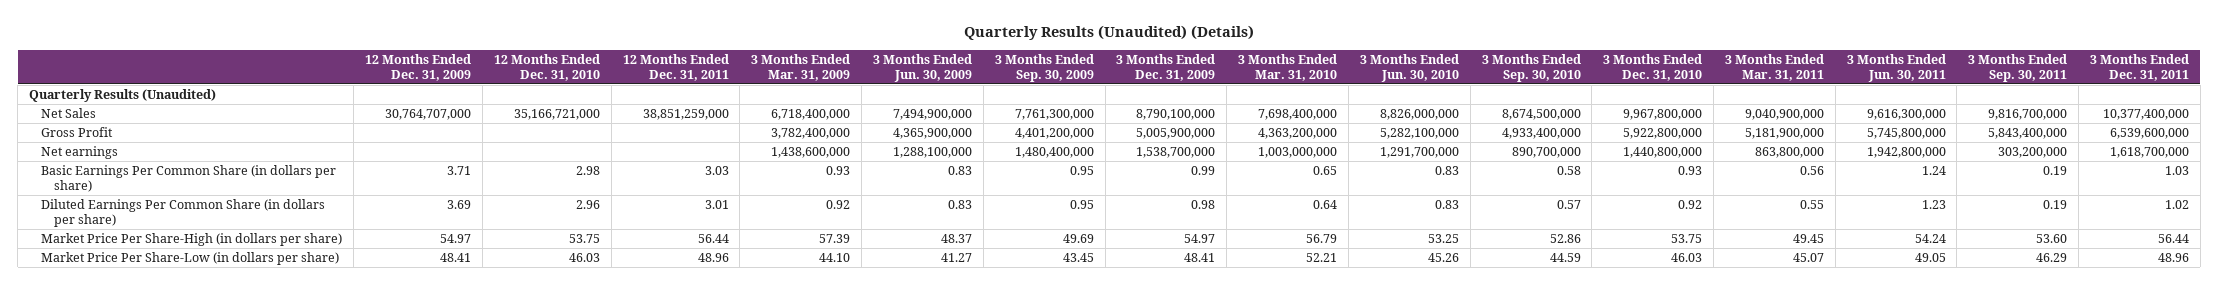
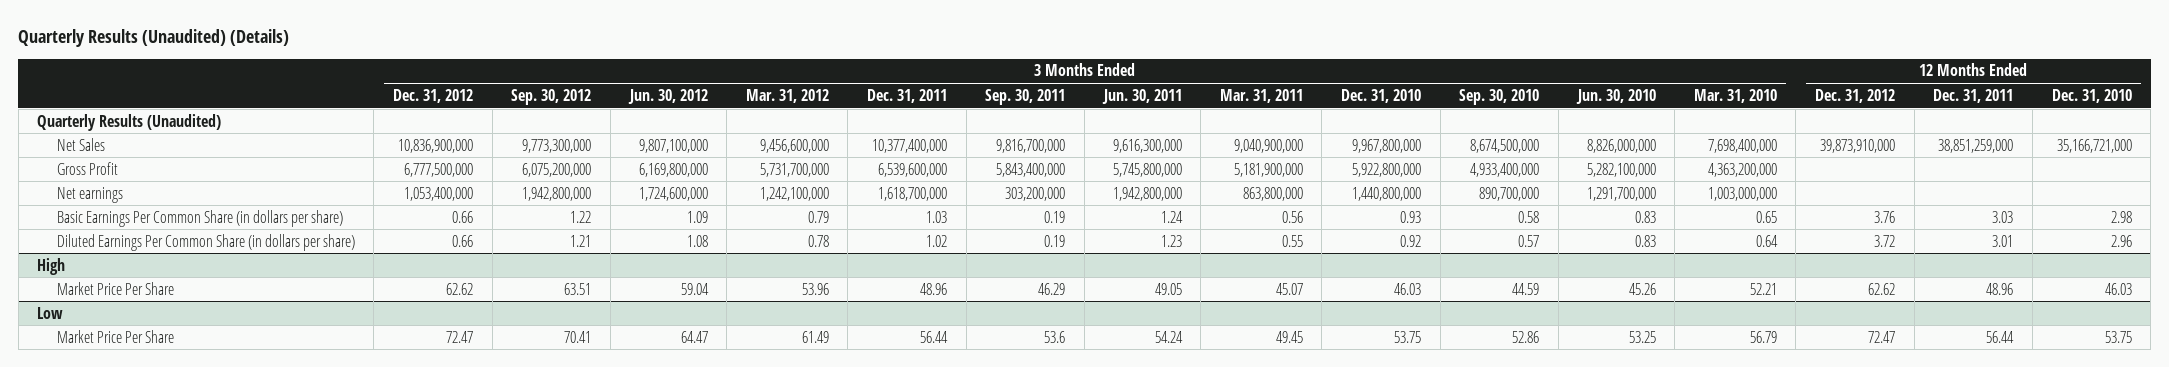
- | 12 Months Ended Dec. 31, 2009 | 12 Months Ended Dec. 31, 2010 | 12 Months Ended Dec. 31, 2011 | 3 Months Ended Mar. 31, 2009 | 3 Months Ended Jun. 30, 2009 | 3 Months Ended Sep. 30, 2009 | 3 Months Ended Dec. 31, 2009 | 3 Months Ended Mar. 31, 2010 | 3 Months Ended Jun. 30, 2010 | 3 Months Ended Sep. 30, 2010 | 3 Months Ended Dec. 31, 2010 | 3 Months Ended Mar. 31, 2011 | 3 Months Ended Jun. 30, 2011 | 3 Months Ended Sep. 30, 2011 | 3 Months Ended Dec. 31, 2011
+ | 3 Months Ended Dec. 31, 2012 | 3 Months Ended Sep. 30, 2012 | 3 Months Ended Jun. 30, 2012 | 3 Months Ended Mar. 31, 2012 | 3 Months Ended Dec. 31, 2011 | 3 Months Ended Sep. 30, 2011 | 3 Months Ended Jun. 30, 2011 | 3 Months Ended Mar. 31, 2011 | 3 Months Ended Dec. 31, 2010 | 3 Months Ended Sep. 30, 2010 | 3 Months Ended Jun. 30, 2010 | 3 Months Ended Mar. 31, 2010 | 12 Months Ended Dec. 31, 2012 | 12 Months Ended Dec. 31, 2011 | 12 Months Ended Dec. 31, 2010
- Market Price Per Share-High (in dollars per share) | 54.97 | 53.75 | 56.44 | 57.39 | 48.37 | 49.69 | 54.97 | 56.79 | 53.25 | 52.86 | 53.75 | 49.45 | 54.24 | 53.60 | 56.44
- Market Price Per Share-Low (in dollars per share) | 48.41 | 46.03 | 48.96 | 44.10 | 41.27 | 43.45 | 48.41 | 52.21 | 45.26 | 44.59 | 46.03 | 45.07 | 49.05 | 46.29 | 48.96
+ High
+ Market Price Per Share | 62.62 | 63.51 | 59.04 | 53.96 | 48.96 | 46.29 | 49.05 | 45.07 | 46.03 | 44.59 | 45.26 | 52.21 | 62.62 | 48.96 | 46.03
+ Low
+ Market Price Per Share | 72.47 | 70.41 | 64.47 | 61.49 | 56.44 | 53.6 | 54.24 | 49.45 | 53.75 | 52.86 | 53.25 | 56.79 | 72.47 | 56.44 | 53.75

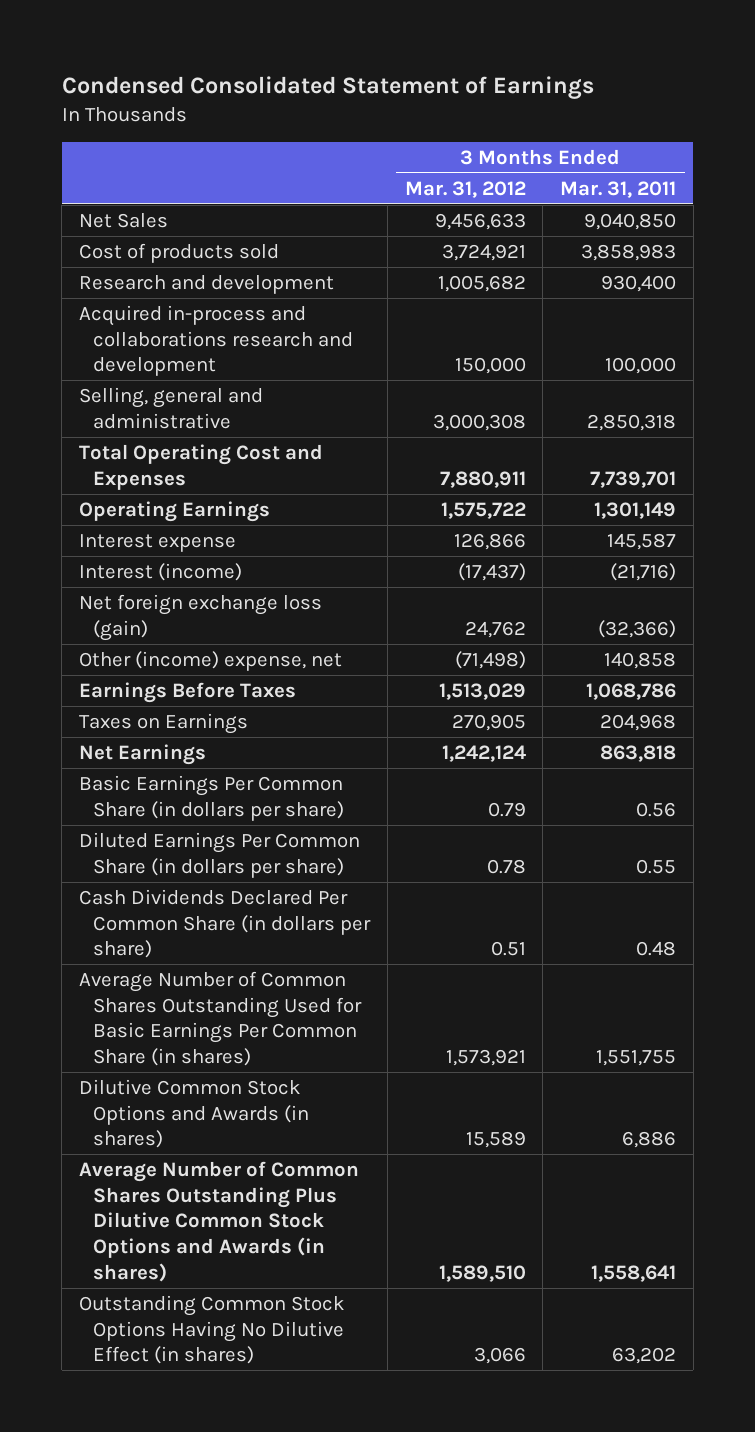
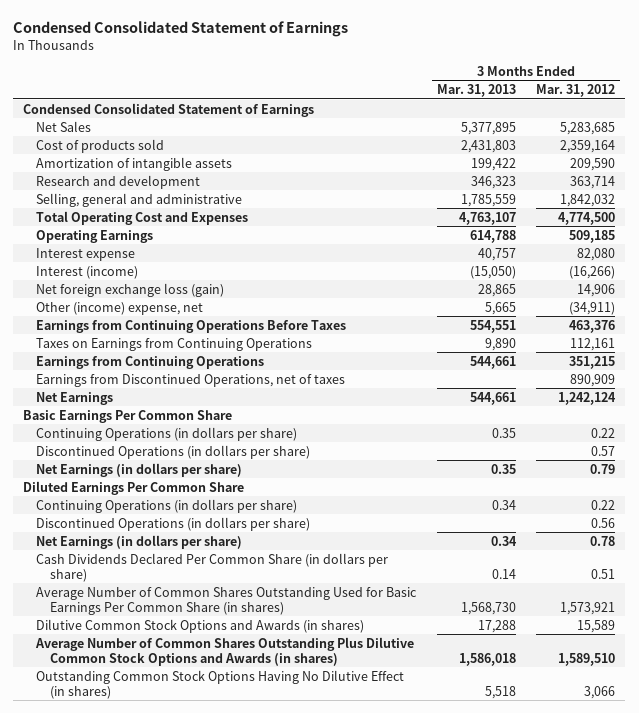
- | 3 Months Ended Mar. 31, 2012 | 3 Months Ended Mar. 31, 2011
+ | 3 Months Ended Mar. 31, 2013 | 3 Months Ended Mar. 31, 2012
- Net Sales | 9,456,633 | 9,040,850
- Cost of products sold | 3,724,921 | 3,858,983
- Research and development | 1,005,682 | 930,400
- Acquired in-process and collaborations research and development | 150,000 | 100,000
- Selling, general and administrative | 3,000,308 | 2,850,318
- Total Operating Cost and Expenses | 7,880,911 | 7,739,701
- Operating Earnings | 1,575,722 | 1,301,149
- Interest expense | 126,866 | 145,587
- Interest (income) | (17,437) | (21,716)
- Net foreign exchange loss (gain) | 24,762 | (32,366)
- Other (income) expense, net | (71,498) | 140,858
- Earnings Before Taxes | 1,513,029 | 1,068,786
- Taxes on Earnings | 270,905 | 204,968
+ Condensed Consolidated Statement of Earnings
+ Net Sales | 5,377,895 | 5,283,685
+ Cost of products sold | 2,431,803 | 2,359,164
+ Amortization of intangible assets | 199,422 | 209,590
+ Research and development | 346,323 | 363,714
+ Selling, general and administrative | 1,785,559 | 1,842,032
+ Total Operating Cost and Expenses | 4,763,107 | 4,774,500
+ Operating Earnings | 614,788 | 509,185
+ Interest expense | 40,757 | 82,080
+ Interest (income) | (15,050) | (16,266)
+ Net foreign exchange loss (gain) | 28,865 | 14,906
+ Other (income) expense, net | 5,665 | (34,911)
+ Earnings from Continuing Operations Before Taxes | 554,551 | 463,376
+ Taxes on Earnings from Continuing Operations | 9,890 | 112,161
+ Earnings from Continuing Operations | 544,661 | 351,215
+ Earnings from Discontinued Operations, net of taxes | | 890,909
- Basic Earnings Per Common Share (in dollars per share) | 0.79 | 0.56
- Diluted Earnings Per Common Share (in dollars per share) | 0.78 | 0.55
+ Basic Earnings Per Common Share
+ Continuing Operations (in dollars per share) | 0.35 | 0.22
+ Discontinued Operations (in dollars per share) | | 0.57
+ Net Earnings (in dollars per share) | 0.35 | 0.79
+ Diluted Earnings Per Common Share
+ Continuing Operations (in dollars per share) | 0.34 | 0.22
+ Discontinued Operations (in dollars per share) | | 0.56
+ Net Earnings (in dollars per share) | 0.34 | 0.78

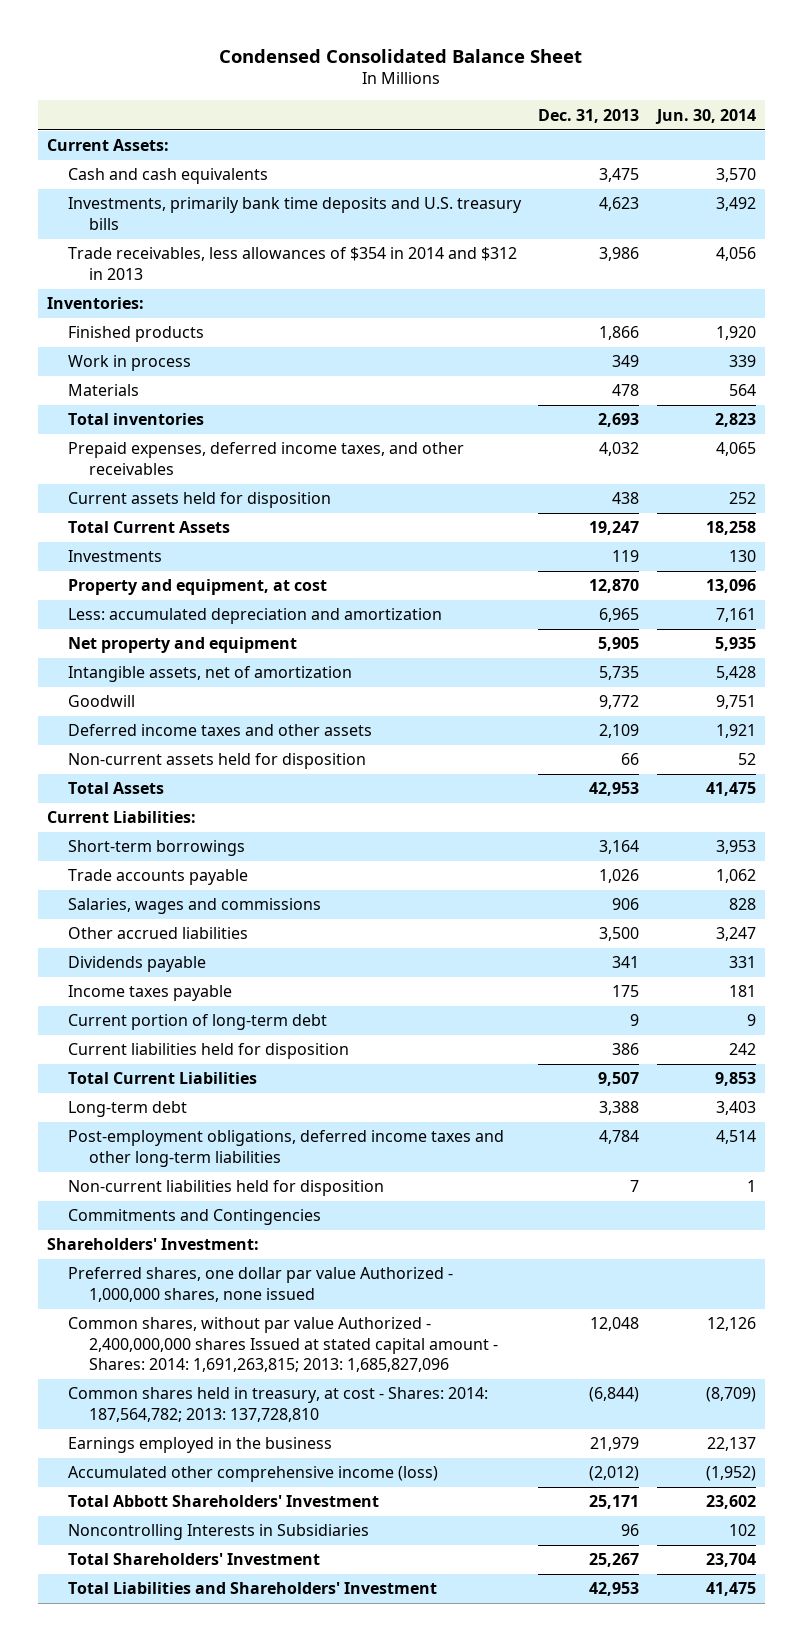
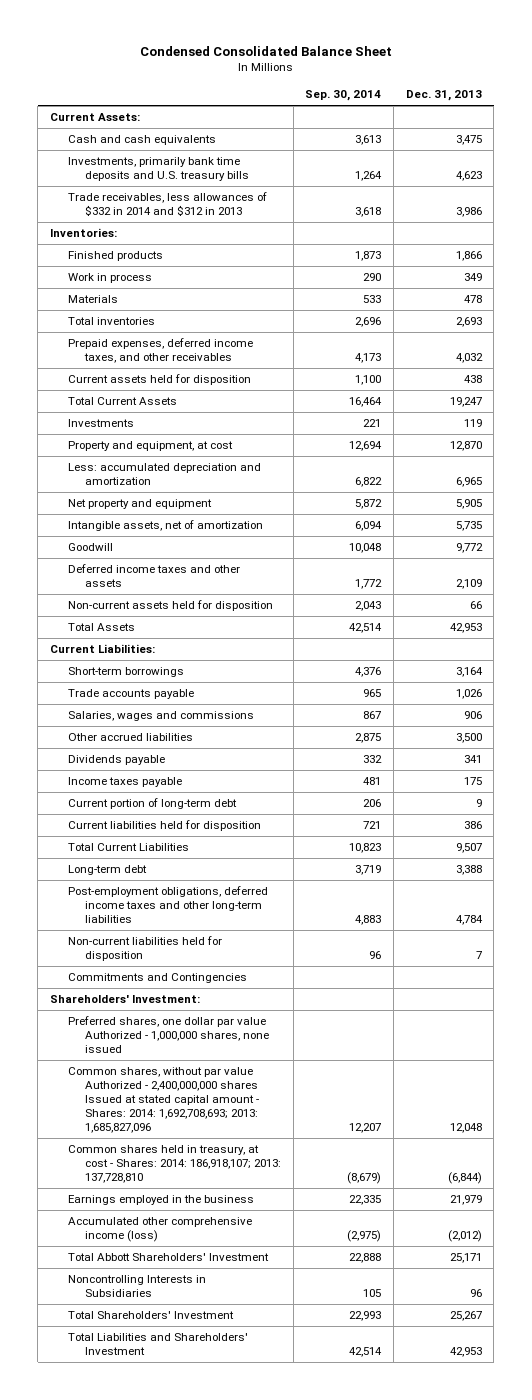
- | Dec. 31, 2013 | Jun. 30, 2014
+ | Sep. 30, 2014 | Dec. 31, 2013
- Trade receivables, less allowances of $354 in 2014 and $312 in 2013 | 3,986 | 4,056
+ Trade receivables, less allowances of $332 in 2014 and $312 in 2013 | 3,618 | 3,986
- Common shares, without par value Authorized - 2,400,000,000 shares Issued at stated capital amount - Shares: 2014: 1,691,263,815; 2013: 1,685,827,096 | 12,048 | 12,126
- Common shares held in treasury, at cost - Shares: 2014: 187,564,782; 2013: 137,728,810 | (6,844) | (8,709)
+ Common shares, without par value Authorized - 2,400,000,000 shares Issued at stated capital amount - Shares: 2014: 1,692,708,693; 2013: 1,685,827,096 | 12,207 | 12,048
+ Common shares held in treasury, at cost - Shares: 2014: 186,918,107; 2013: 137,728,810 | (8,679) | (6,844)

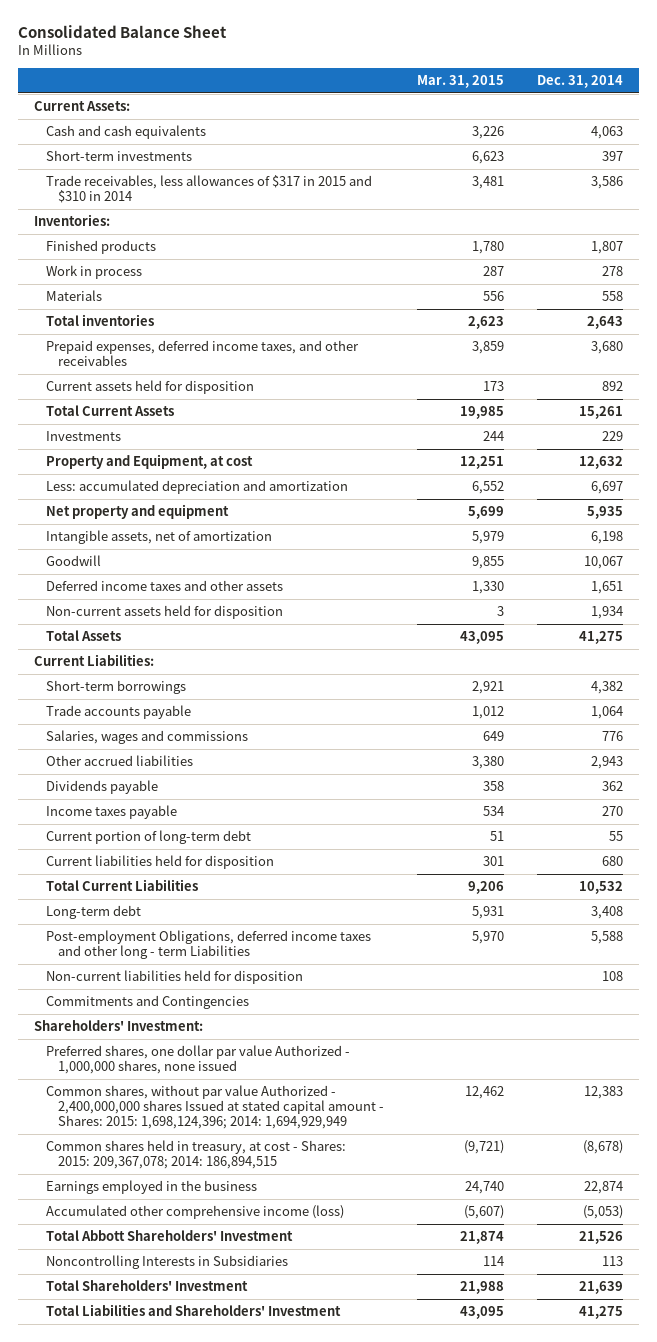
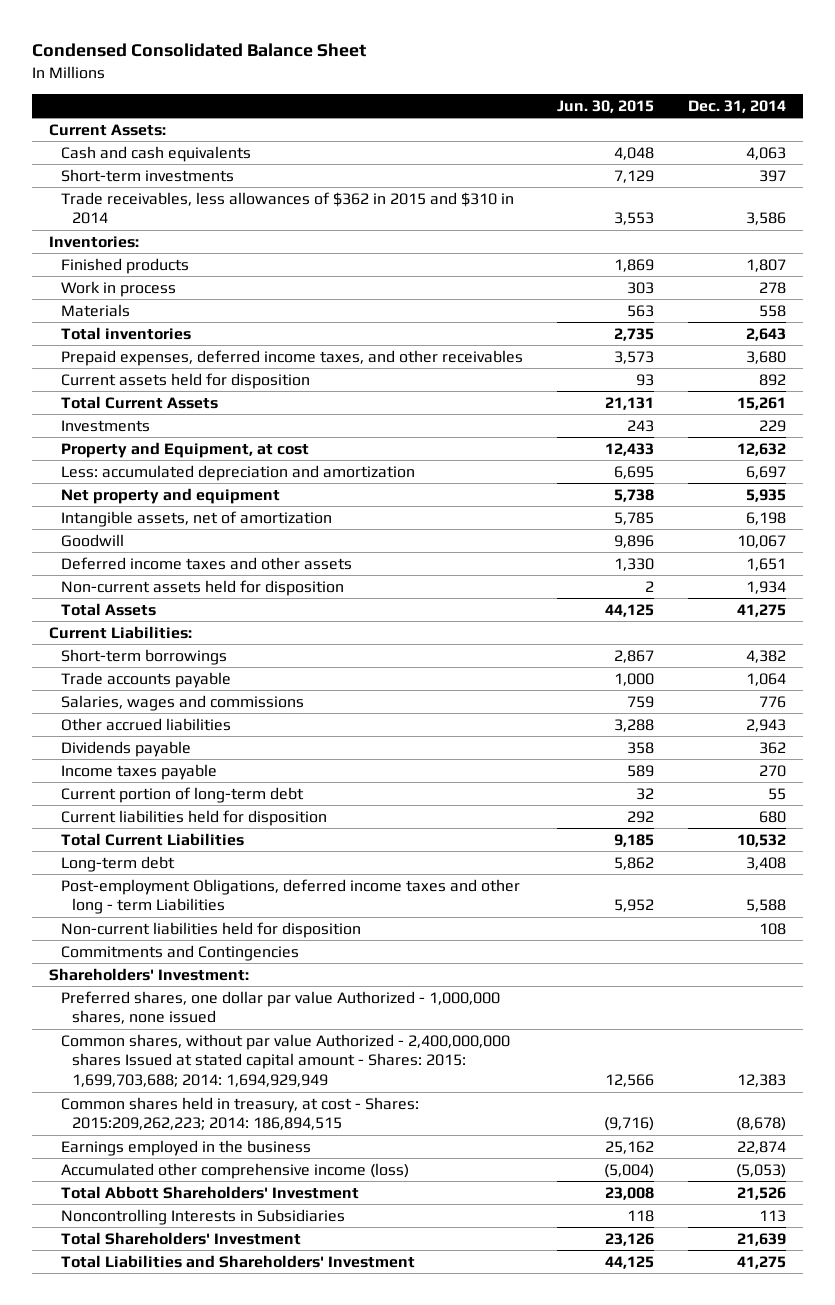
- Consolidated Balance Sheet
+ Condensed Consolidated Balance Sheet
- | Mar. 31, 2015 | Dec. 31, 2014
+ | Jun. 30, 2015 | Dec. 31, 2014
- Trade receivables, less allowances of $317 in 2015 and $310 in 2014 | 3,481 | 3,586
+ Trade receivables, less allowances of $362 in 2015 and $310 in 2014 | 3,553 | 3,586
- Common shares, without par value Authorized - 2,400,000,000 shares Issued at stated capital amount - Shares: 2015: 1,698,124,396; 2014: 1,694,929,949 | 12,462 | 12,383
- Common shares held in treasury, at cost - Shares: 2015: 209,367,078; 2014: 186,894,515 | (9,721) | (8,678)
+ Common shares, without par value Authorized - 2,400,000,000 shares Issued at stated capital amount - Shares: 2015: 1,699,703,688; 2014: 1,694,929,949 | 12,566 | 12,383
+ Common shares held in treasury, at cost - Shares: 2015:209,262,223; 2014: 186,894,515 | (9,716) | (8,678)

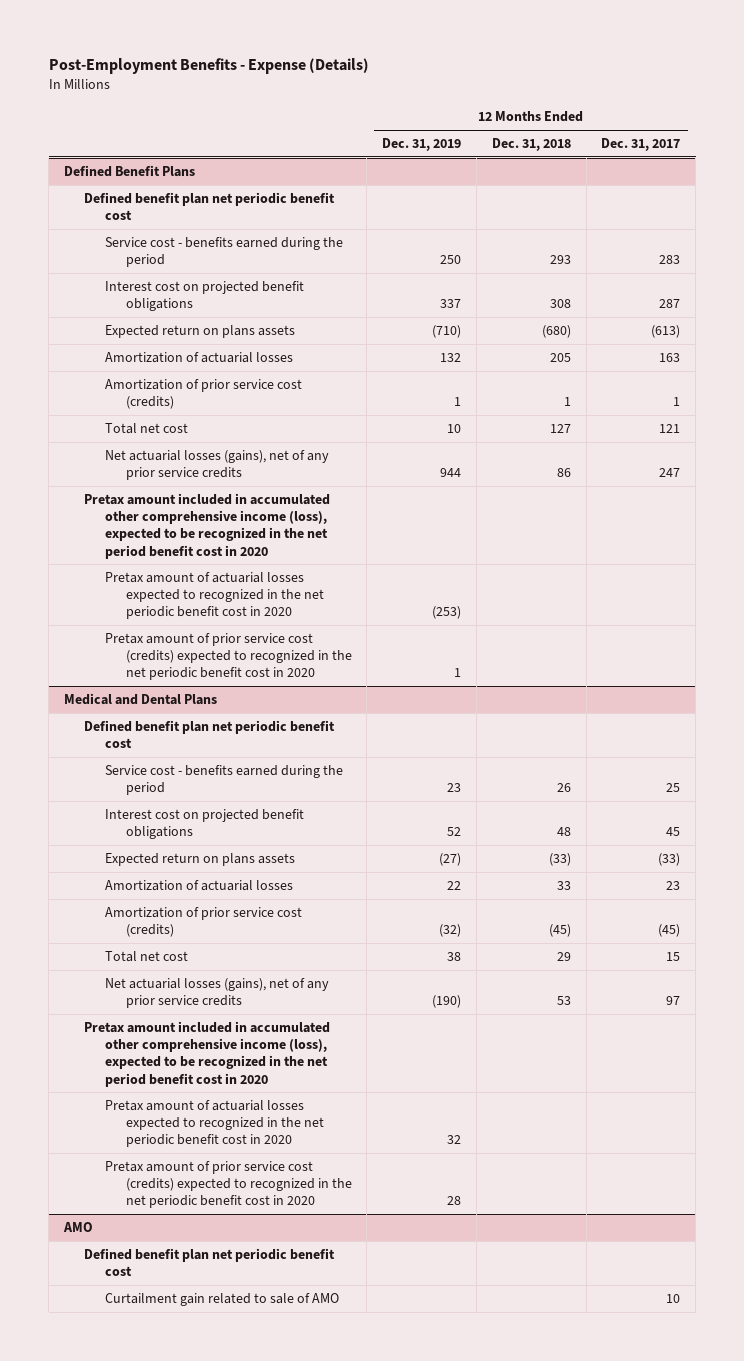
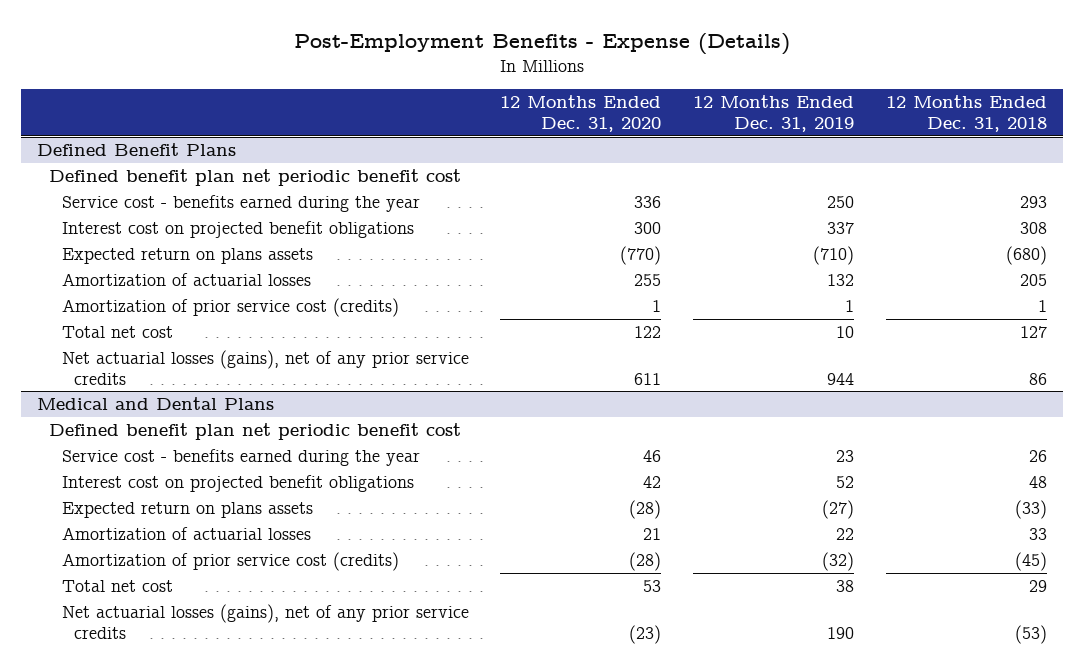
- | 12 Months Ended Dec. 31, 2019 | 12 Months Ended Dec. 31, 2018 | 12 Months Ended Dec. 31, 2017
+ | 12 Months Ended Dec. 31, 2020 | 12 Months Ended Dec. 31, 2019 | 12 Months Ended Dec. 31, 2018
@ Defined Benefit Plans
- Service cost - benefits earned during the period | 250 | 293 | 283
+ Service cost - benefits earned during the year | 336 | 250 | 293
- Pretax amount included in accumulated other comprehensive income (loss), expected to be recognized in the net period benefit cost in 2020
- Pretax amount of actuarial losses expected to recognized in the net periodic benefit cost in 2020 | (253) | |
- Pretax amount of prior service cost (credits) expected to recognized in the net periodic benefit cost in 2020 | 1 | |
@ Medical and Dental Plans
- Service cost - benefits earned during the period | 23 | 26 | 25
+ Service cost - benefits earned during the year | 46 | 23 | 26
- Net actuarial losses (gains), net of any prior service credits | (190) | 53 | 97
- Pretax amount included in accumulated other comprehensive income (loss), expected to be recognized in the net period benefit cost in 2020
- Pretax amount of actuarial losses expected to recognized in the net periodic benefit cost in 2020 | 32 | |
- Pretax amount of prior service cost (credits) expected to recognized in the net periodic benefit cost in 2020 | 28 | |
- AMO
- Defined benefit plan net periodic benefit cost
- Curtailment gain related to sale of AMO | | | 10
@ Medical and Dental Plans
+ Net actuarial losses (gains), net of any prior service credits | (23) | 190 | (53)

